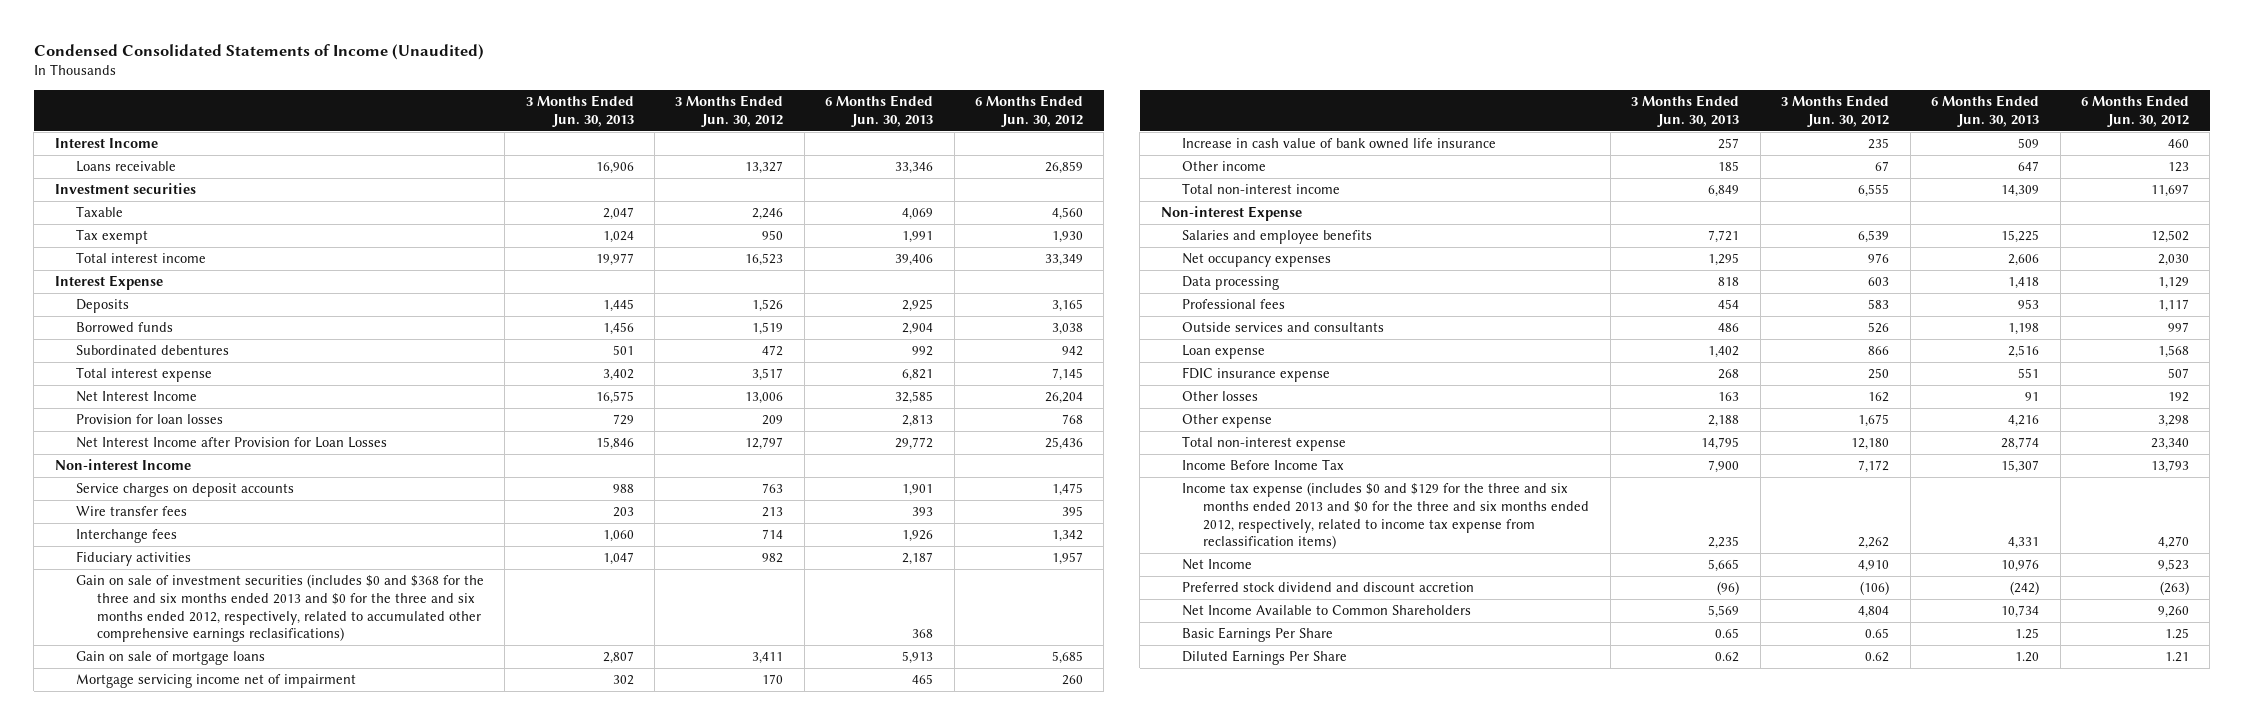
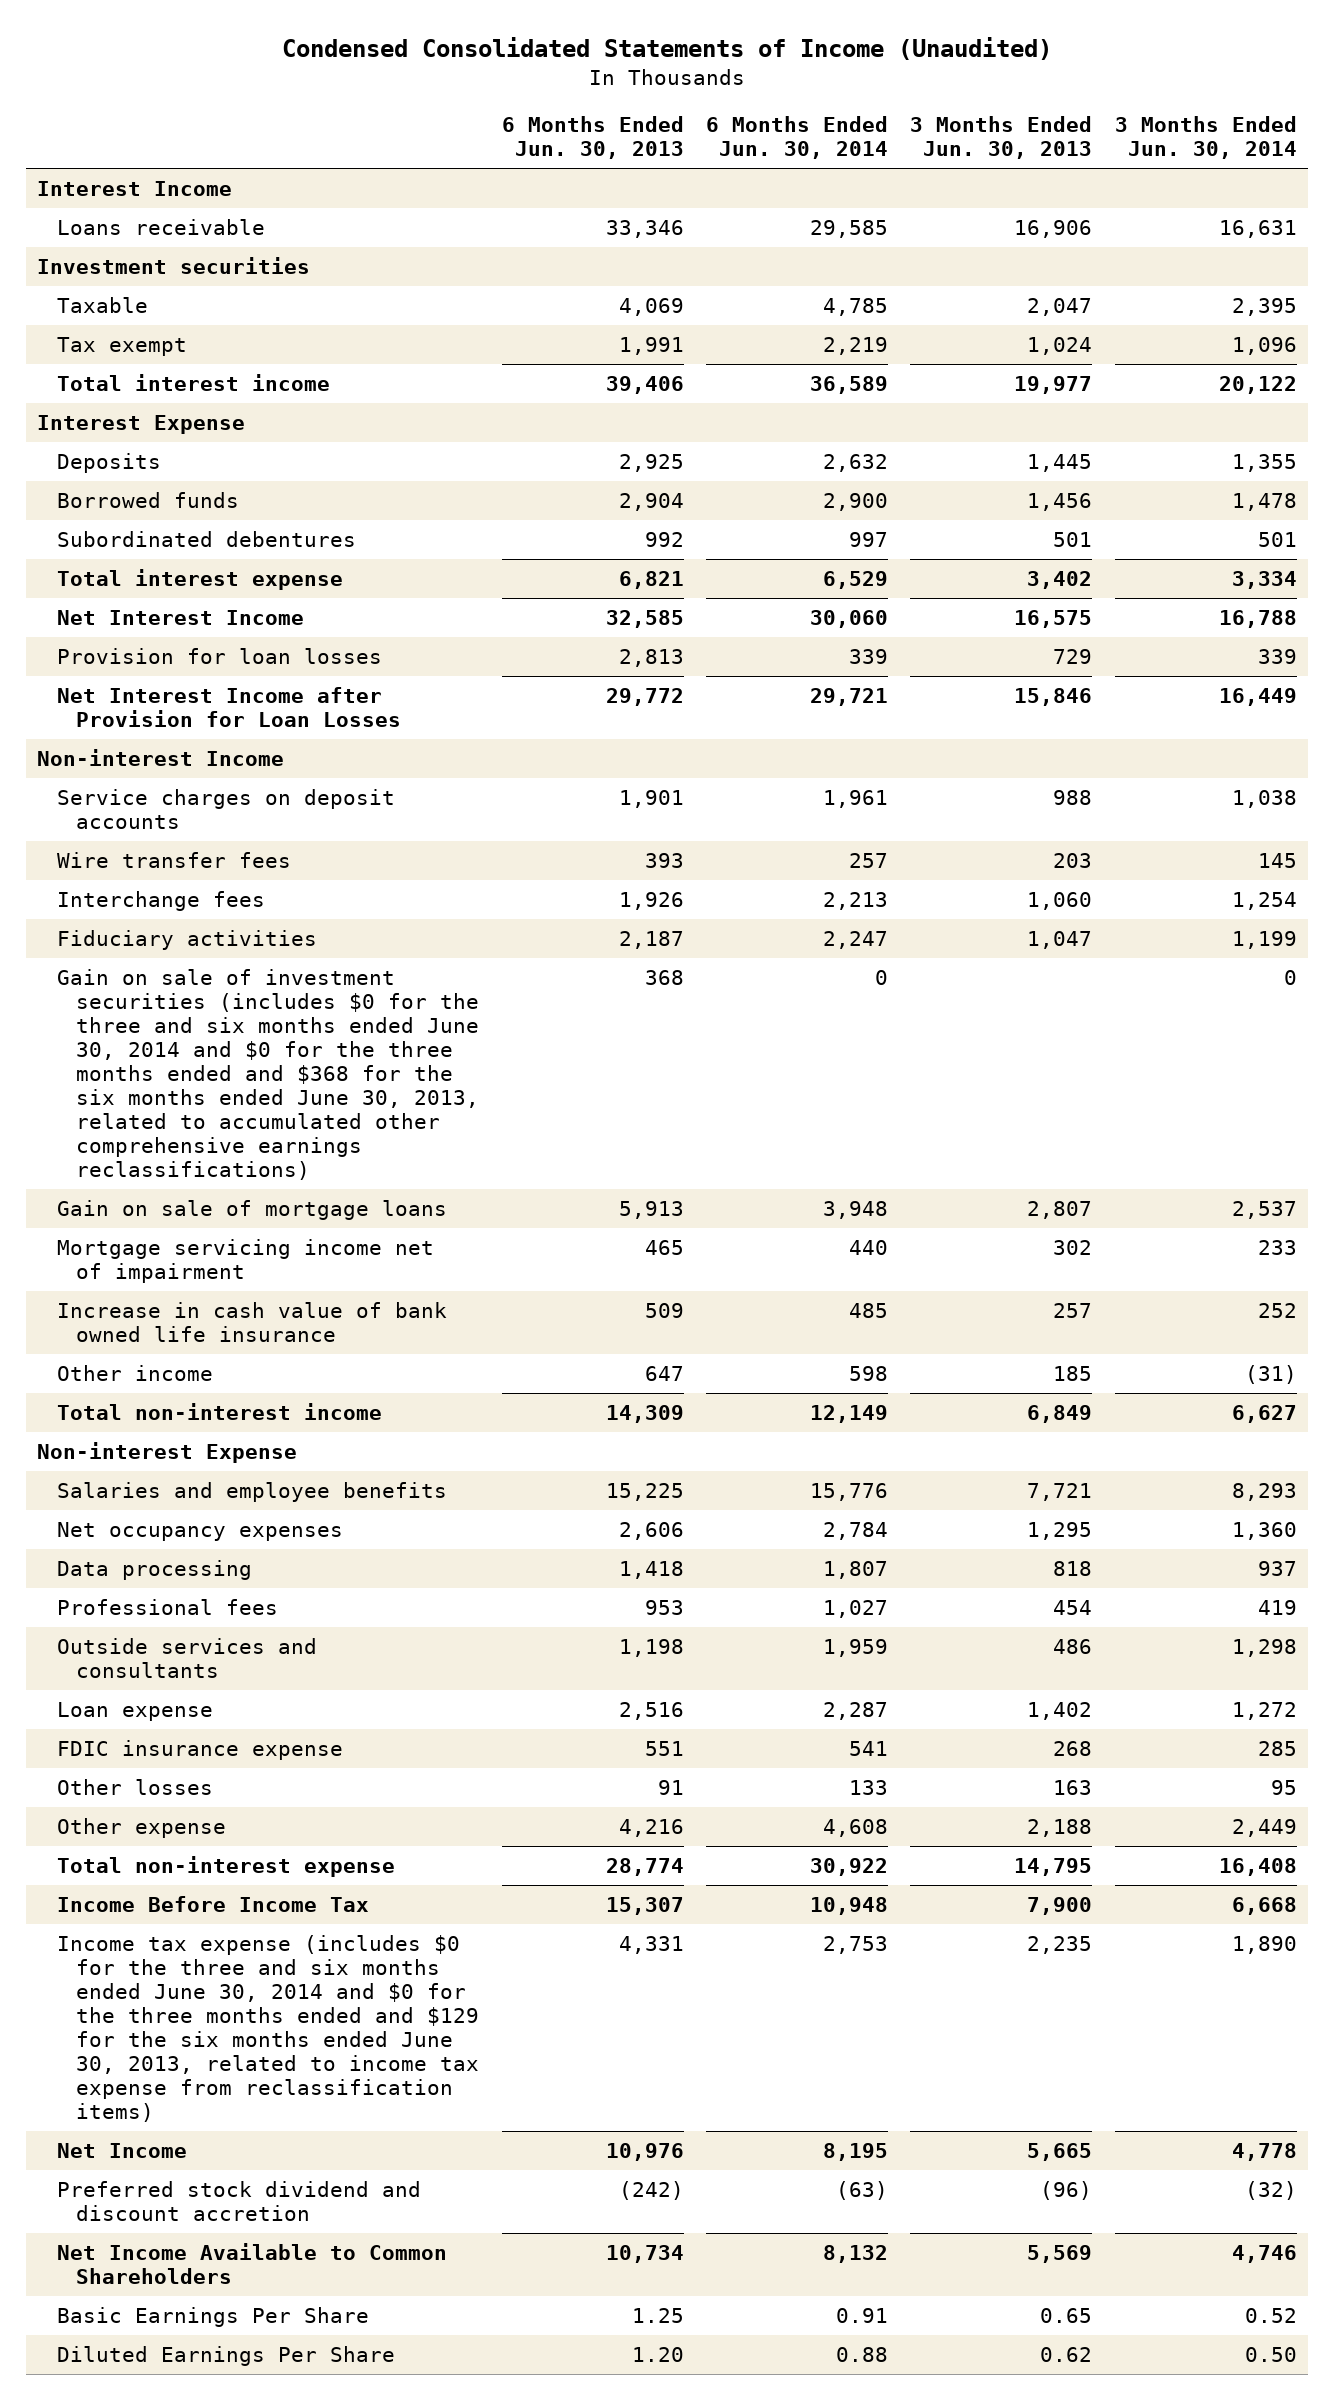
- | 3 Months Ended Jun. 30, 2013 | 3 Months Ended Jun. 30, 2012 | 6 Months Ended Jun. 30, 2013 | 6 Months Ended Jun. 30, 2012
+ | 6 Months Ended Jun. 30, 2013 | 6 Months Ended Jun. 30, 2014 | 3 Months Ended Jun. 30, 2013 | 3 Months Ended Jun. 30, 2014
- Gain on sale of investment securities (includes $0 and $368 for the three and six months ended 2013 and $0 for the three and six months ended 2012, respectively, related to accumulated other comprehensive earnings reclasifications) | | | 368 |
+ Gain on sale of investment securities (includes $0 for the three and six months ended June 30, 2014 and $0 for the three months ended and $368 for the six months ended June 30, 2013, related to accumulated other comprehensive earnings reclassifications) | 368 | 0 | | 0
- Income tax expense (includes $0 and $129 for the three and six months ended 2013 and $0 for the three and six months ended 2012, respectively, related to income tax expense from reclassification items) | 2,235 | 2,262 | 4,331 | 4,270
+ Income tax expense (includes $0 for the three and six months ended June 30, 2014 and $0 for the three months ended and $129 for the six months ended June 30, 2013, related to income tax expense from reclassification items) | 4,331 | 2,753 | 2,235 | 1,890

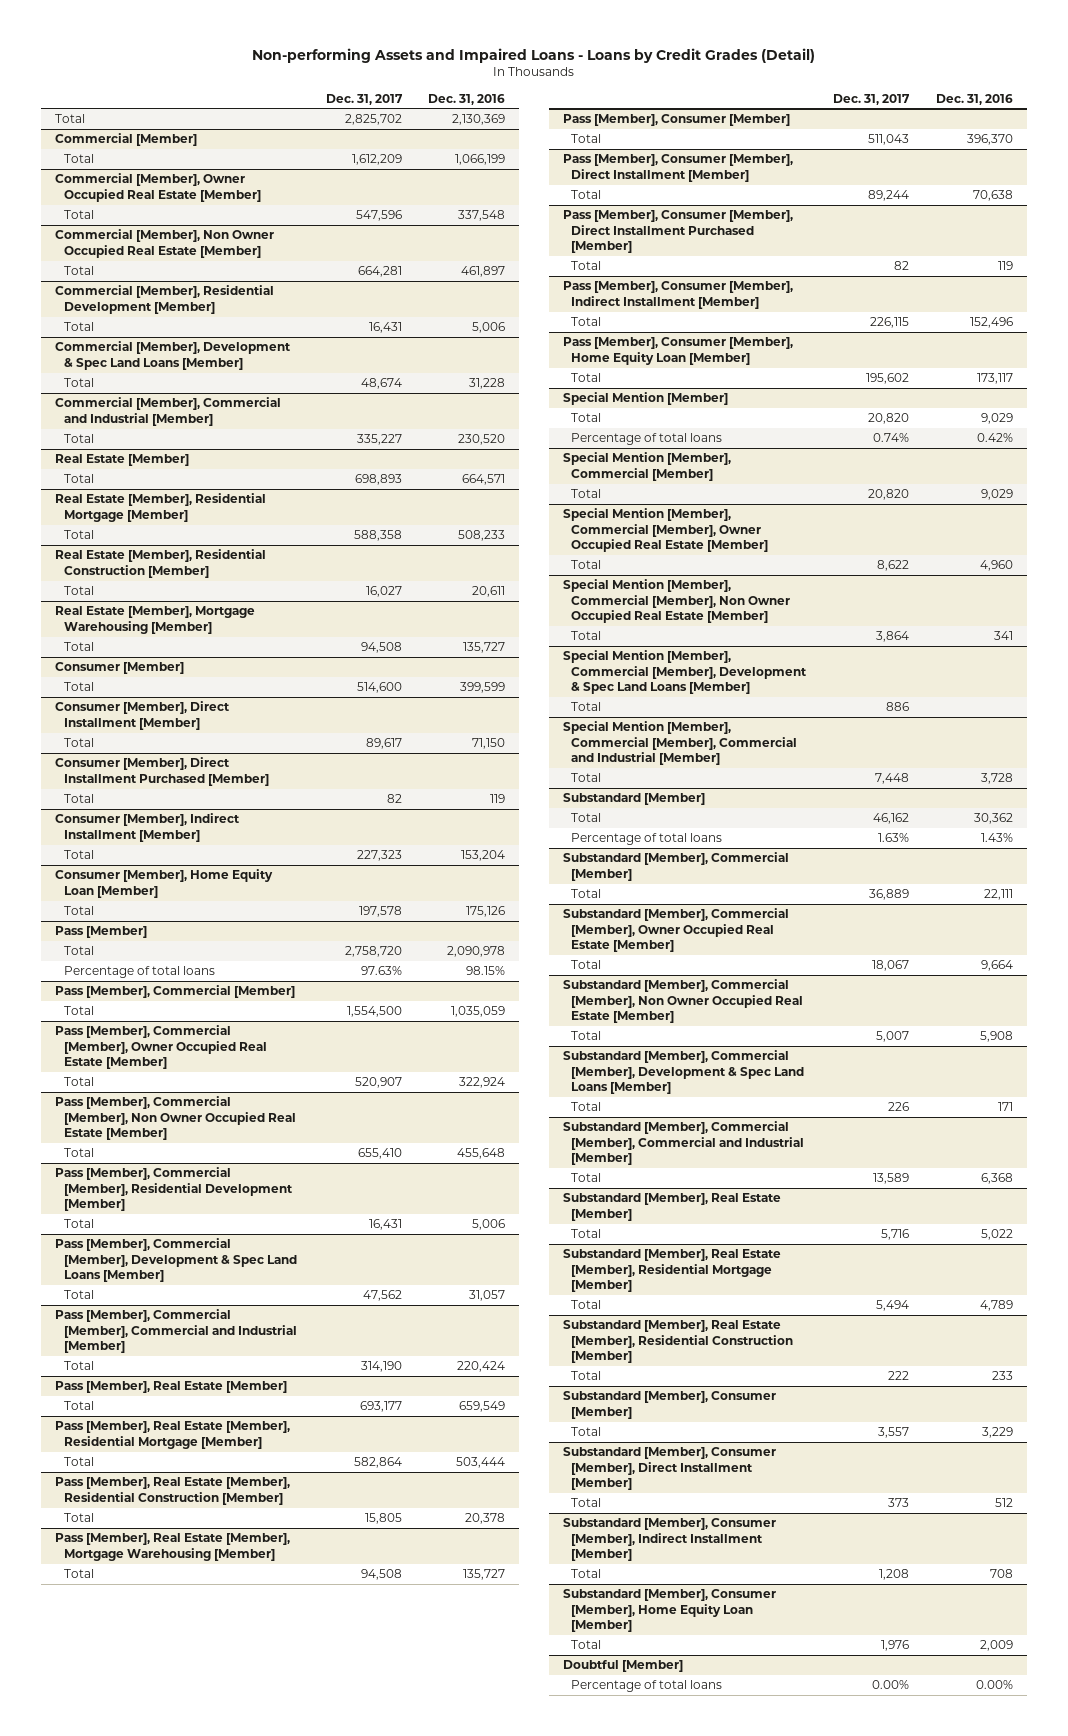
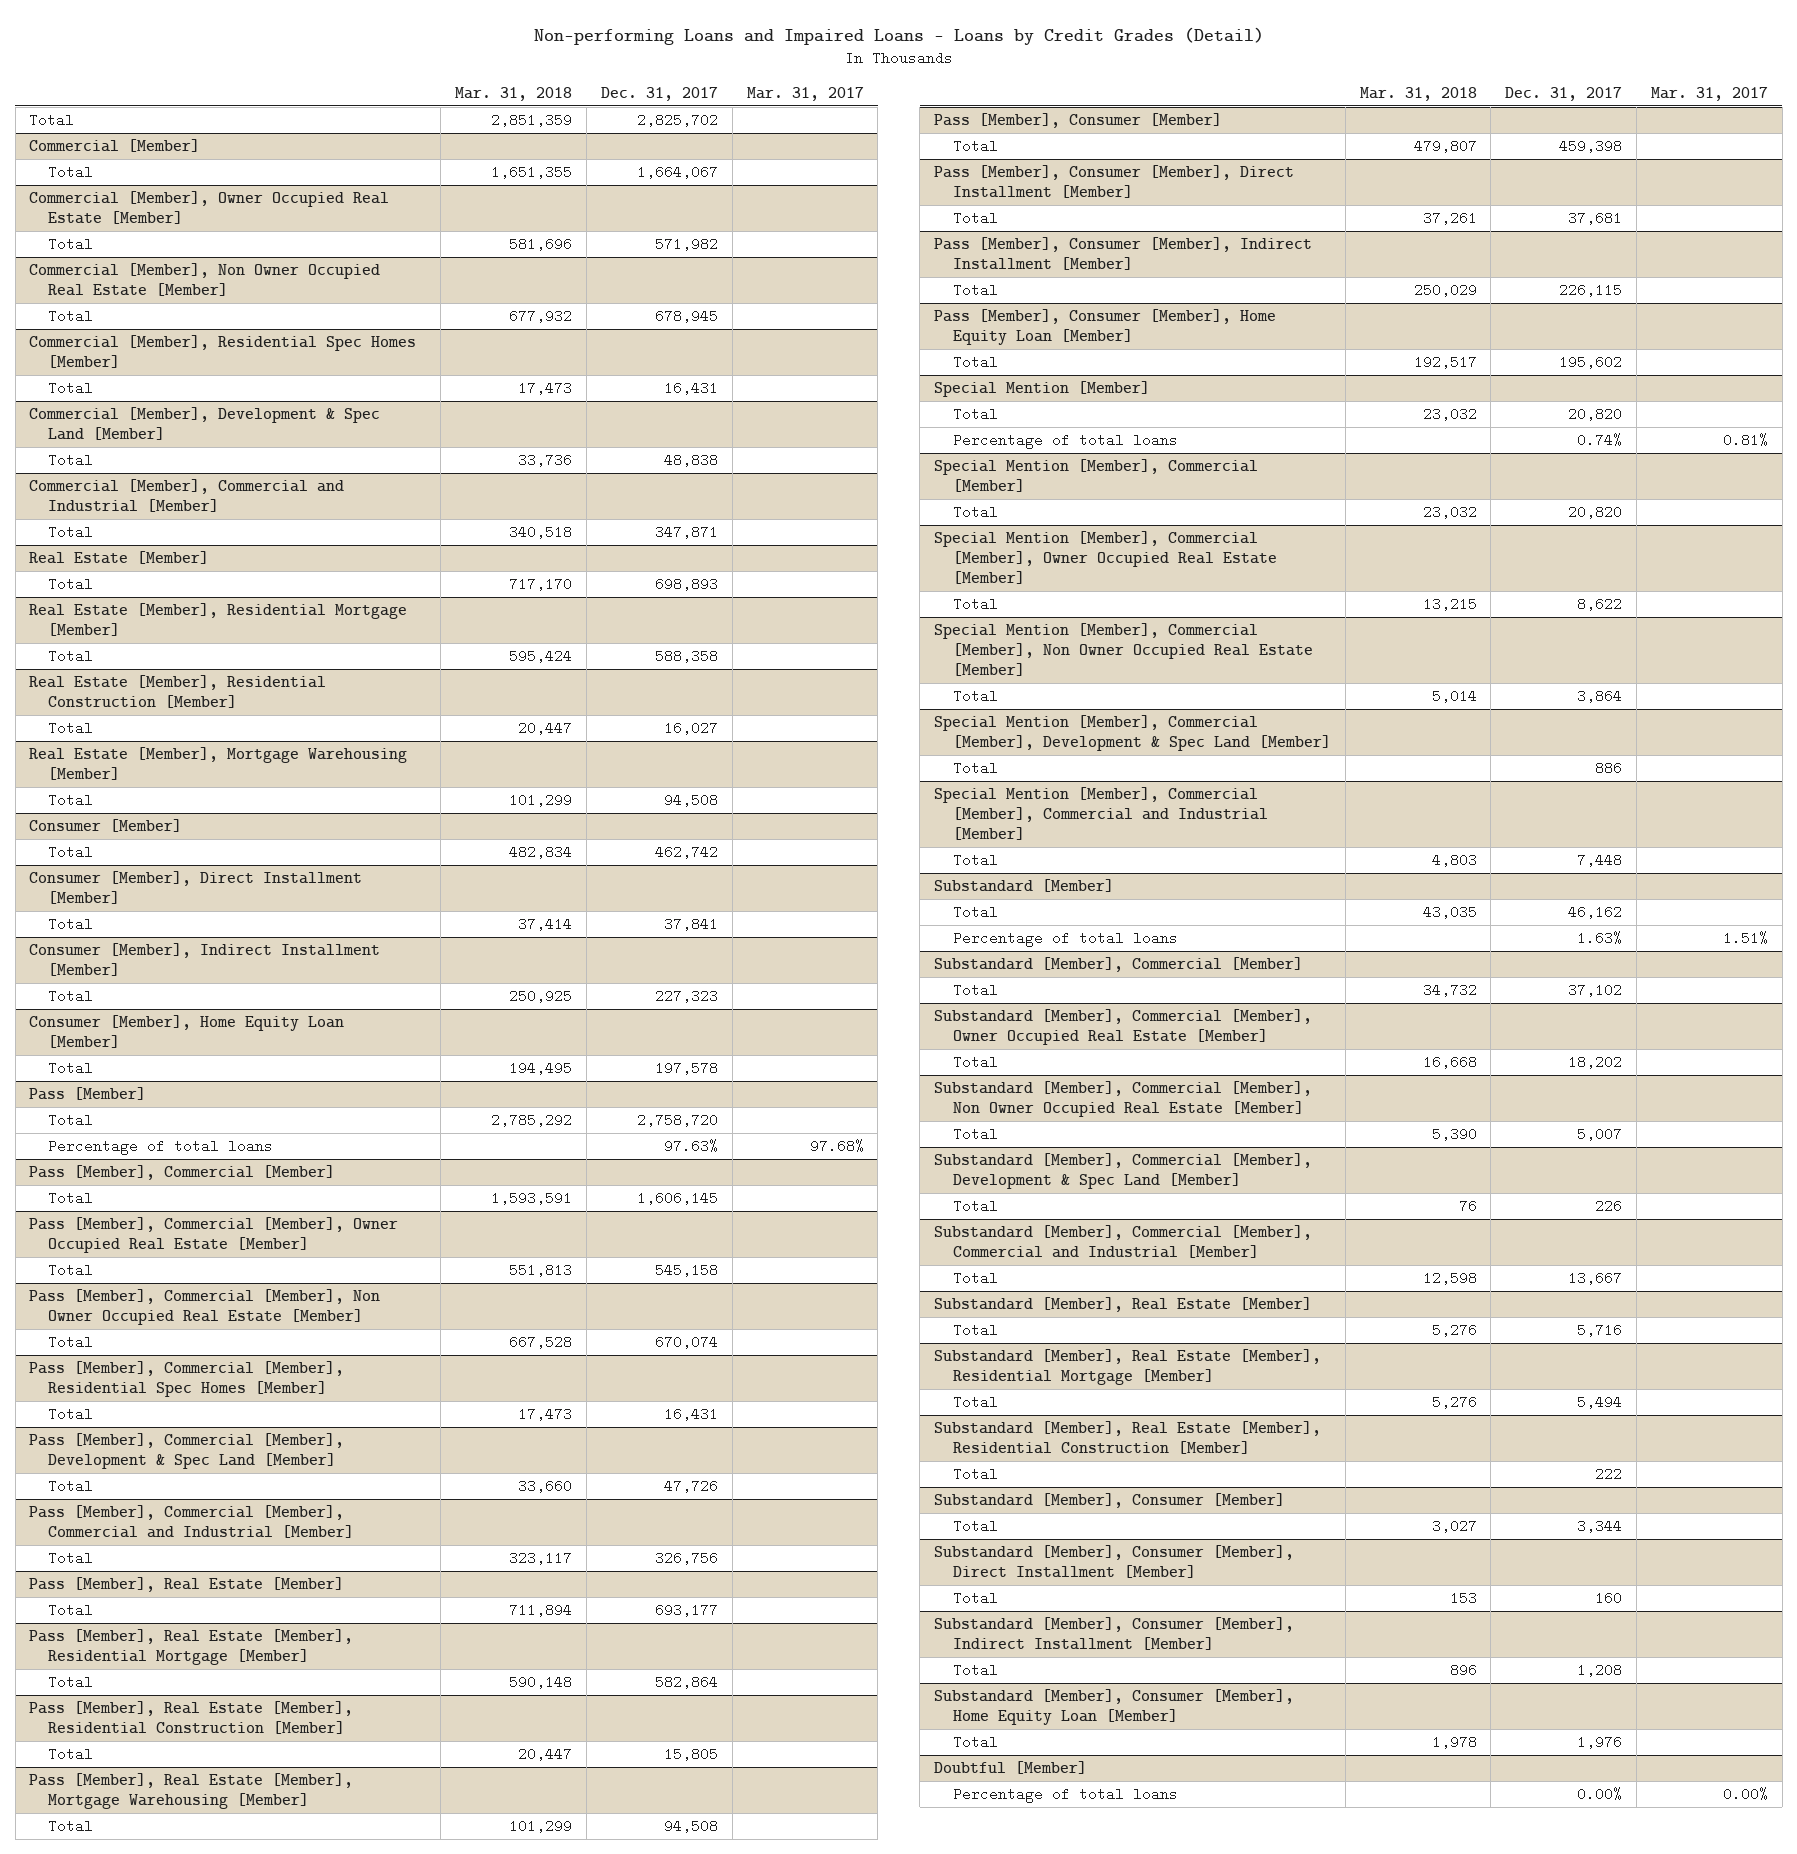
- Non-performing Assets and Impaired Loans - Loans by Credit Grades (Detail)
+ Non-performing Loans and Impaired Loans - Loans by Credit Grades (Detail)
- | Dec. 31, 2017 | Dec. 31, 2016
+ | Mar. 31, 2018 | Dec. 31, 2017 | Mar. 31, 2017
@ Commercial [Member]
- Total | 1,612,209 | 1,066,199
+ Total | 1,651,355 | 1,664,067 |
@ Commercial [Member], Owner Occupied Real Estate [Member]
- Total | 547,596 | 337,548
+ Total | 581,696 | 571,982 |
@ Commercial [Member], Non Owner Occupied Real Estate [Member]
- Total | 664,281 | 461,897
- Commercial [Member], Residential Development [Member]
@ Commercial [Member], Non Owner Occupied Real Estate [Member]
+ Total | 677,932 | 678,945 |
+ Commercial [Member], Residential Spec Homes [Member]
- Commercial [Member], Development & Spec Land Loans [Member]
- Total | 48,674 | 31,228
+ Commercial [Member], Development & Spec Land [Member]
+ Total | 33,736 | 48,838 |
@ Commercial [Member], Commercial and Industrial [Member]
- Total | 335,227 | 230,520
+ Total | 340,518 | 347,871 |
@ Consumer [Member]
- Total | 514,600 | 399,599
+ Total | 482,834 | 462,742 |
@ Consumer [Member], Direct Installment [Member]
- Total | 89,617 | 71,150
- Consumer [Member], Direct Installment Purchased [Member]
- Total | 82 | 119
@ Consumer [Member], Direct Installment [Member]
+ Total | 37,414 | 37,841 |
@ Pass [Member], Commercial [Member]
- Total | 1,554,500 | 1,035,059
+ Total | 1,593,591 | 1,606,145 |
@ Pass [Member], Commercial [Member], Owner Occupied Real Estate [Member]
- Total | 520,907 | 322,924
+ Total | 551,813 | 545,158 |
@ Pass [Member], Commercial [Member], Non Owner Occupied Real Estate [Member]
- Total | 655,410 | 455,648
- Pass [Member], Commercial [Member], Residential Development [Member]
@ Pass [Member], Commercial [Member], Non Owner Occupied Real Estate [Member]
+ Total | 667,528 | 670,074 |
+ Pass [Member], Commercial [Member], Residential Spec Homes [Member]
- Pass [Member], Commercial [Member], Development & Spec Land Loans [Member]
- Total | 47,562 | 31,057
+ Pass [Member], Commercial [Member], Development & Spec Land [Member]
+ Total | 33,660 | 47,726 |
@ Pass [Member], Commercial [Member], Commercial and Industrial [Member]
- Total | 314,190 | 220,424
+ Total | 323,117 | 326,756 |
@ Pass [Member], Consumer [Member]
- Total | 511,043 | 396,370
+ Total | 479,807 | 459,398 |
@ Pass [Member], Consumer [Member], Direct Installment [Member]
- Total | 89,244 | 70,638
- Pass [Member], Consumer [Member], Direct Installment Purchased [Member]
- Total | 82 | 119
@ Pass [Member], Consumer [Member], Direct Installment [Member]
+ Total | 37,261 | 37,681 |
- Special Mention [Member], Commercial [Member], Development & Spec Land Loans [Member]
+ Special Mention [Member], Commercial [Member], Development & Spec Land [Member]
@ Substandard [Member], Commercial [Member]
- Total | 36,889 | 22,111
+ Total | 34,732 | 37,102 |
@ Substandard [Member], Commercial [Member], Owner Occupied Real Estate [Member]
- Total | 18,067 | 9,664
+ Total | 16,668 | 18,202 |
- Substandard [Member], Commercial [Member], Development & Spec Land Loans [Member]
+ Substandard [Member], Commercial [Member], Development & Spec Land [Member]
@ Substandard [Member], Commercial [Member], Commercial and Industrial [Member]
- Total | 13,589 | 6,368
+ Total | 12,598 | 13,667 |
@ Substandard [Member], Consumer [Member]
- Total | 3,557 | 3,229
+ Total | 3,027 | 3,344 |
@ Substandard [Member], Consumer [Member], Direct Installment [Member]
- Total | 373 | 512
+ Total | 153 | 160 |

